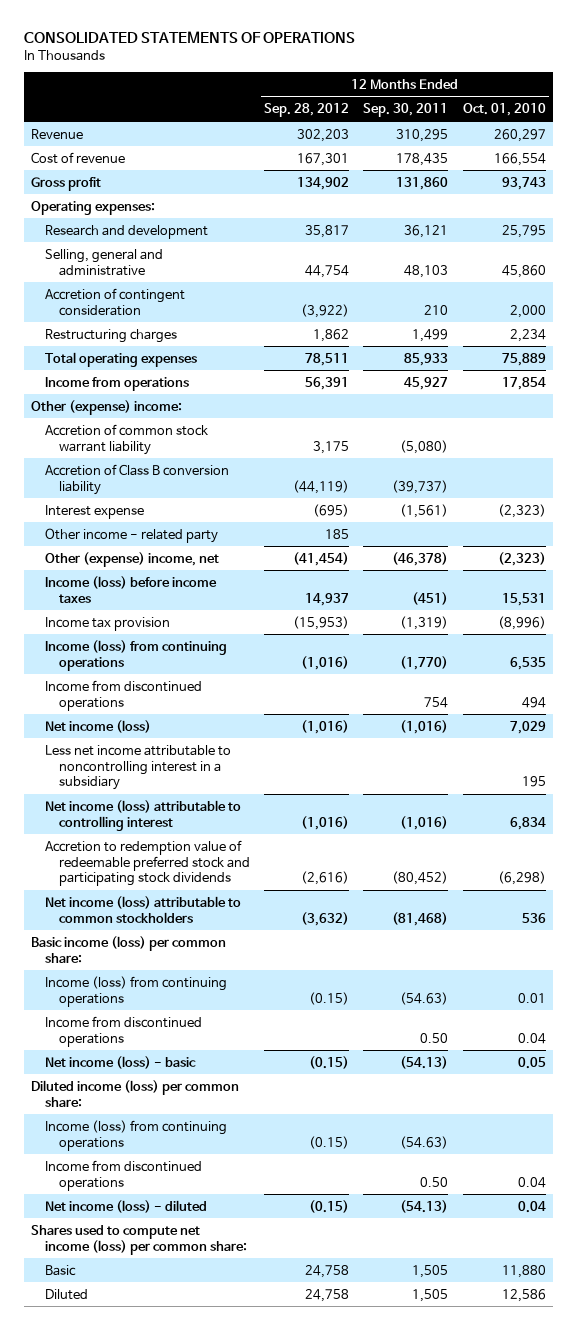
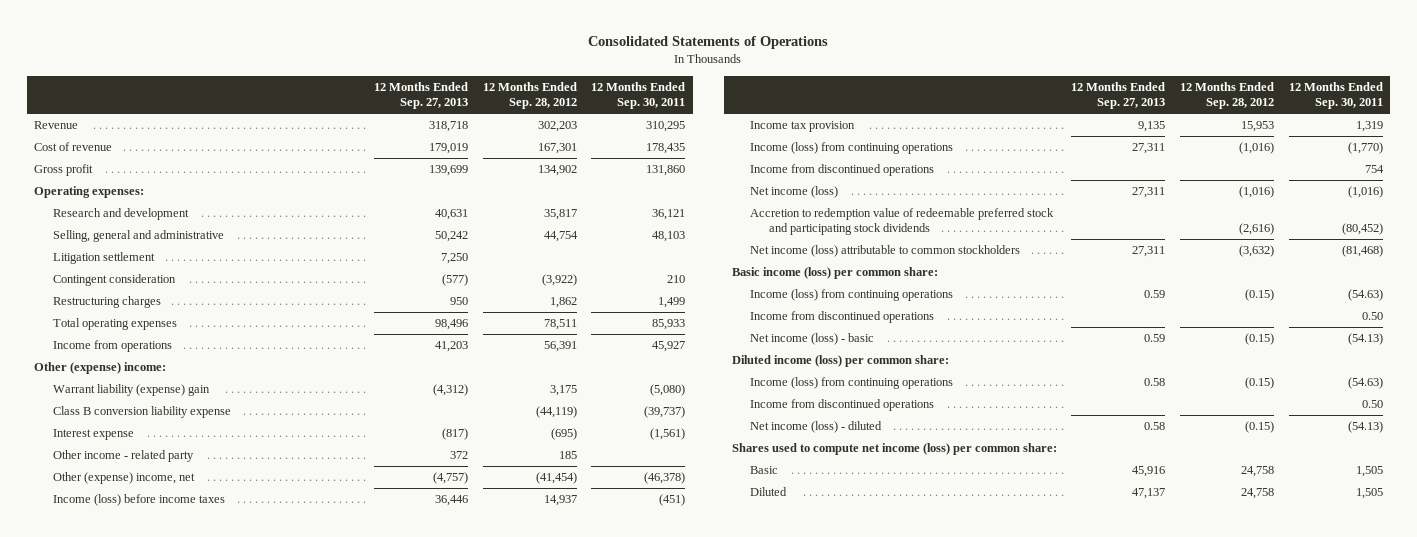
- CONSOLIDATED STATEMENTS OF OPERATIONS
+ Consolidated Statements of Operations
- | 12 Months Ended Sep. 28, 2012 | 12 Months Ended Sep. 30, 2011 | 12 Months Ended Oct. 01, 2010
+ | 12 Months Ended Sep. 27, 2013 | 12 Months Ended Sep. 28, 2012 | 12 Months Ended Sep. 30, 2011
- Accretion of contingent consideration | (3,922) | 210 | 2,000
+ Litigation settlement | 7,250 | |
+ Contingent consideration | (577) | (3,922) | 210
- Accretion of common stock warrant liability | 3,175 | (5,080) |
- Accretion of Class B conversion liability | (44,119) | (39,737) |
+ Warrant liability (expense) gain | (4,312) | 3,175 | (5,080)
+ Class B conversion liability expense | | (44,119) | (39,737)
- Income tax provision | (15,953) | (1,319) | (8,996)
+ Income tax provision | 9,135 | 15,953 | 1,319
- Less net income attributable to noncontrolling interest in a subsidiary | | | 195
- Net income (loss) attributable to controlling interest | (1,016) | (1,016) | 6,834

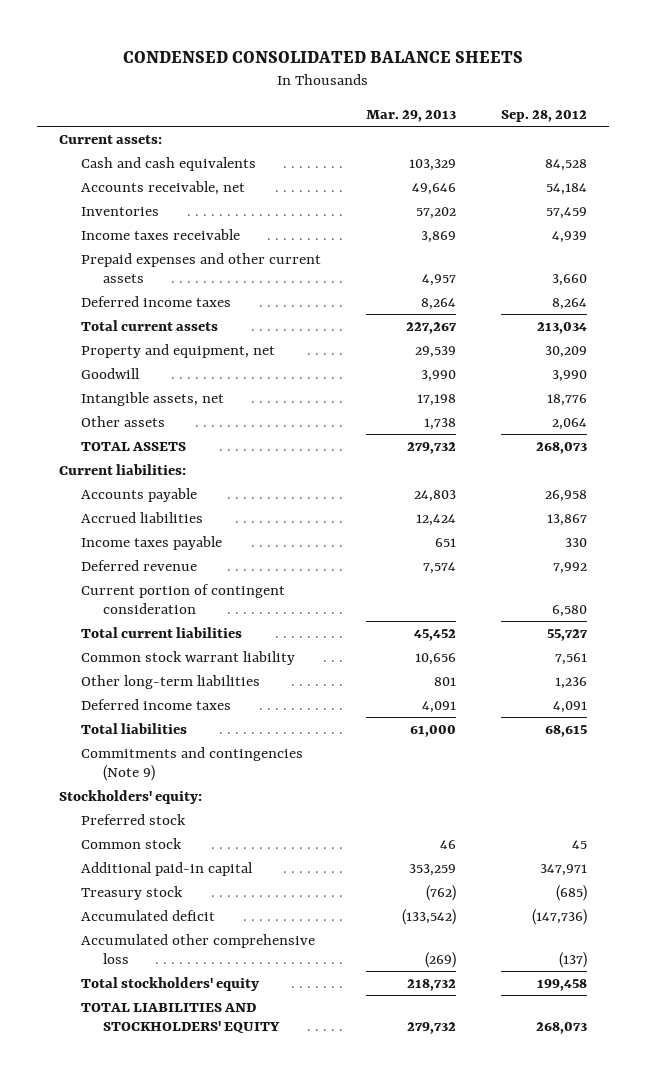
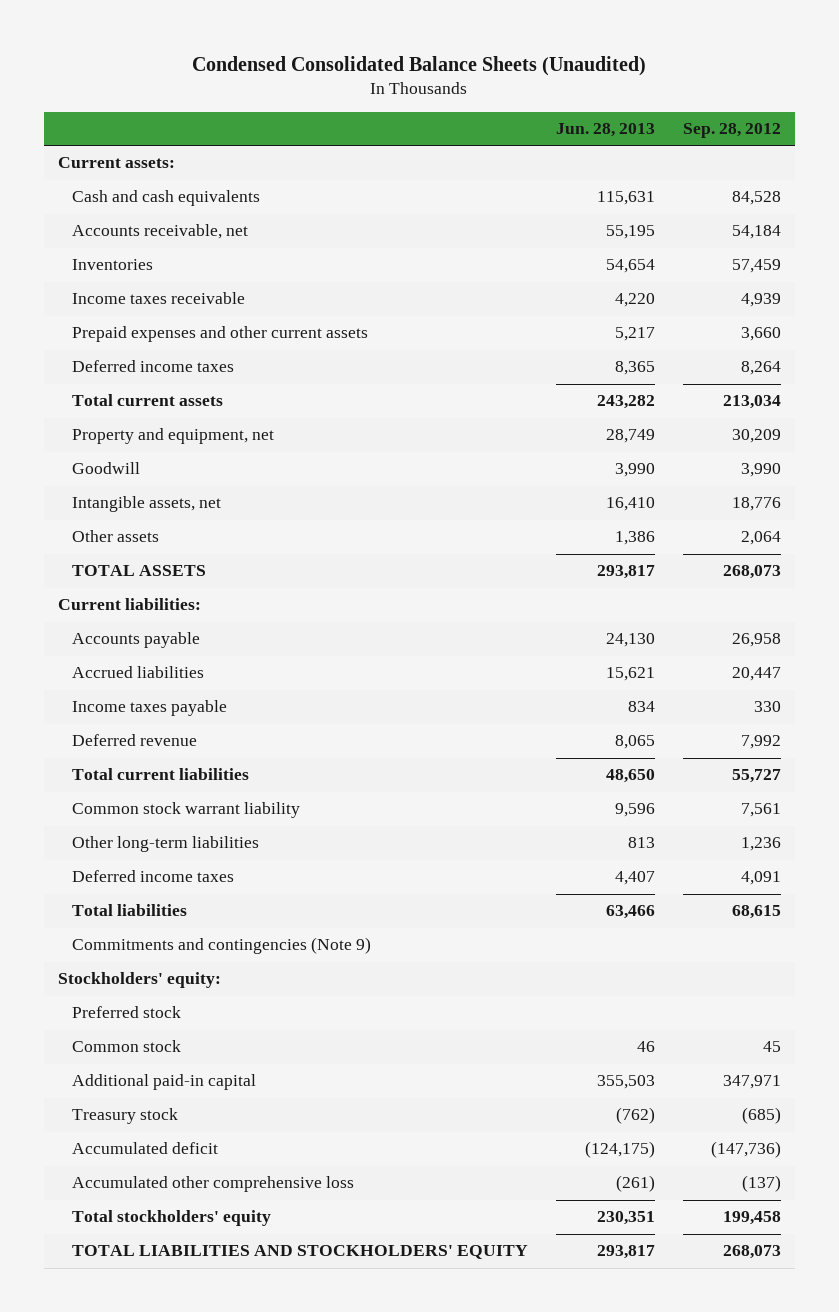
- CONDENSED CONSOLIDATED BALANCE SHEETS
+ Condensed Consolidated Balance Sheets (Unaudited)
- | Mar. 29, 2013 | Sep. 28, 2012
+ | Jun. 28, 2013 | Sep. 28, 2012
- Accrued liabilities | 12,424 | 13,867
+ Accrued liabilities | 15,621 | 20,447
- Current portion of contingent consideration | | 6,580

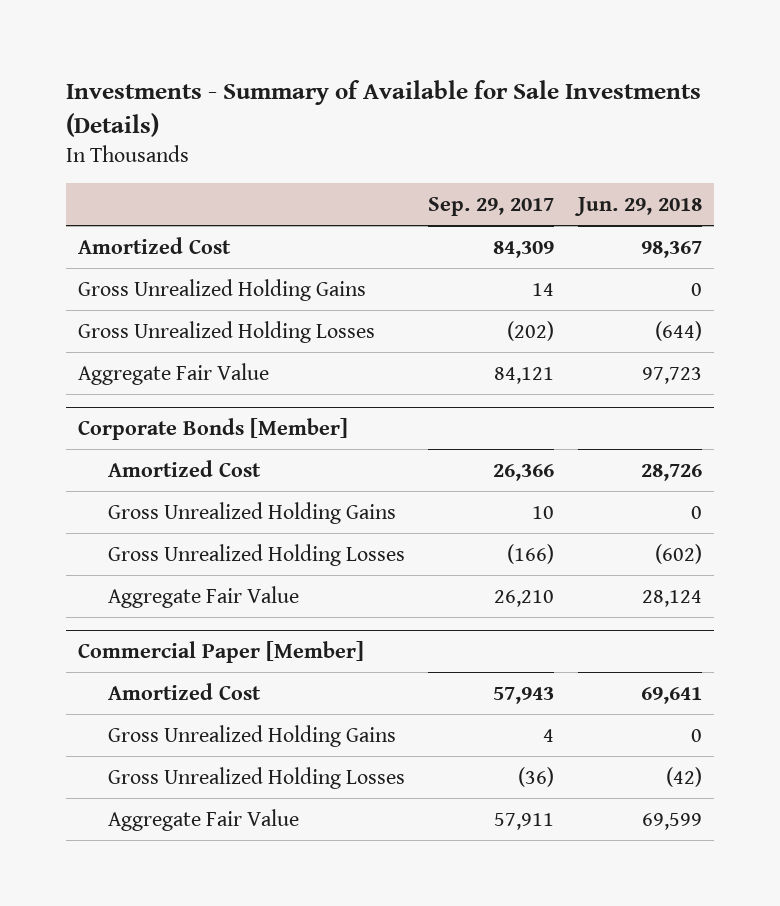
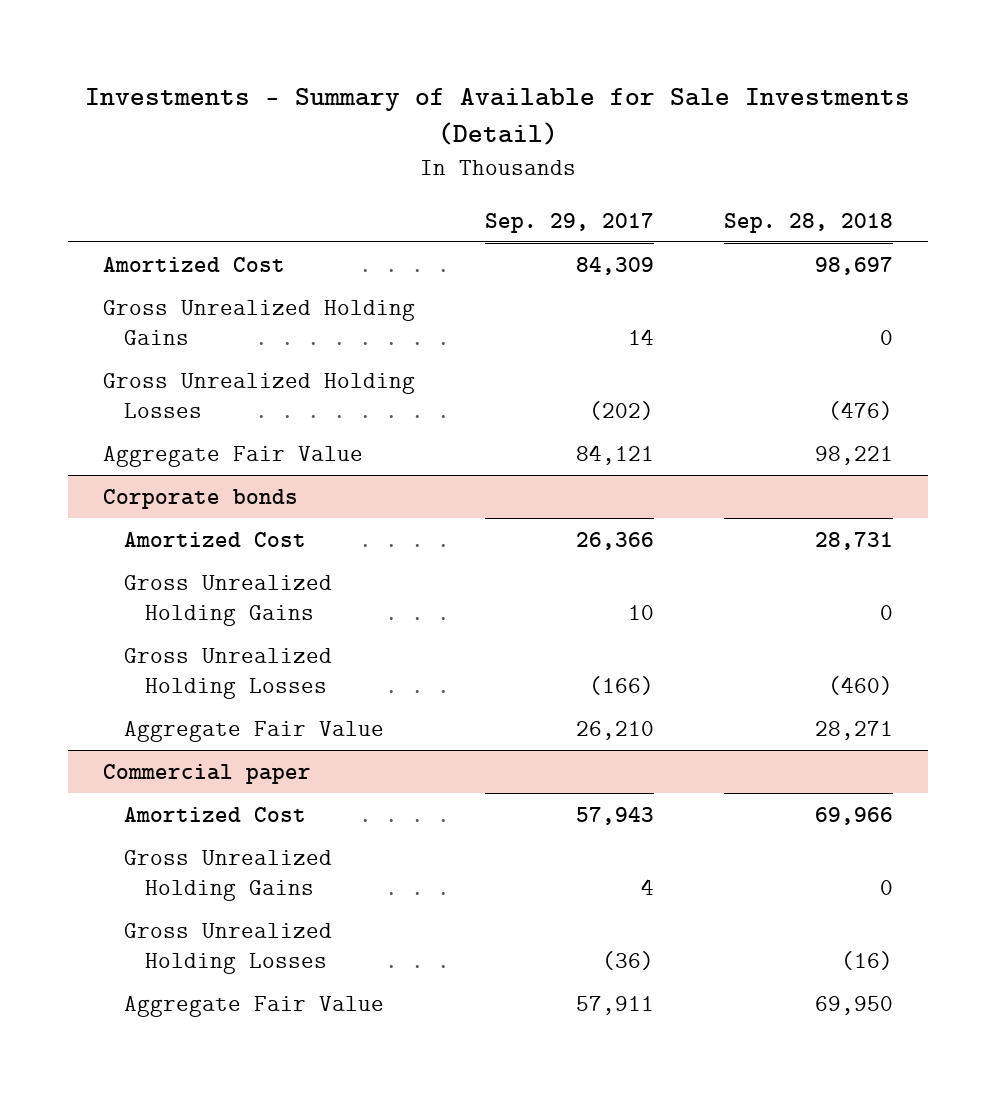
- Investments - Summary of Available for Sale Investments (Details)
+ Investments - Summary of Available for Sale Investments (Detail)
- | Sep. 29, 2017 | Jun. 29, 2018
+ | Sep. 29, 2017 | Sep. 28, 2018
- Corporate Bonds [Member]
+ Corporate bonds
- Commercial Paper [Member]
+ Commercial paper

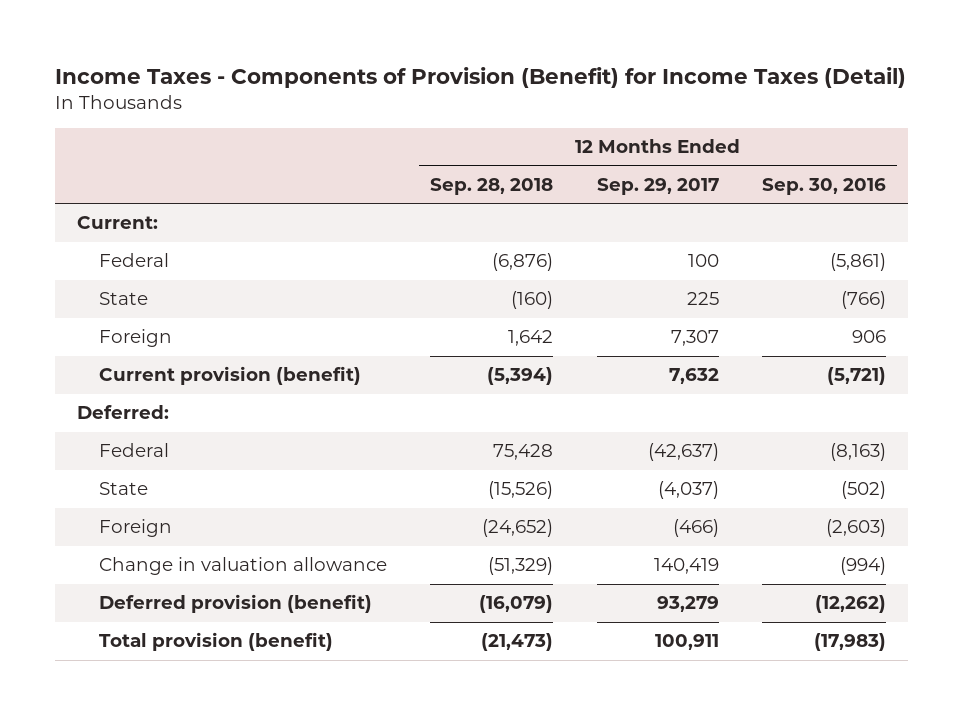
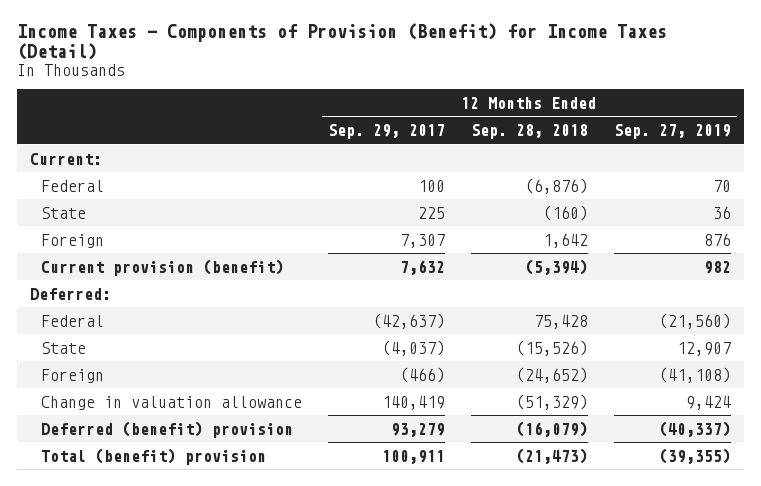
- | 12 Months Ended Sep. 28, 2018 | 12 Months Ended Sep. 29, 2017 | 12 Months Ended Sep. 30, 2016
+ | 12 Months Ended Sep. 29, 2017 | 12 Months Ended Sep. 28, 2018 | 12 Months Ended Sep. 27, 2019
- Deferred provision (benefit) | (16,079) | 93,279 | (12,262)
- Total provision (benefit) | (21,473) | 100,911 | (17,983)
+ Deferred (benefit) provision | 93,279 | (16,079) | (40,337)
+ Total (benefit) provision | 100,911 | (21,473) | (39,355)

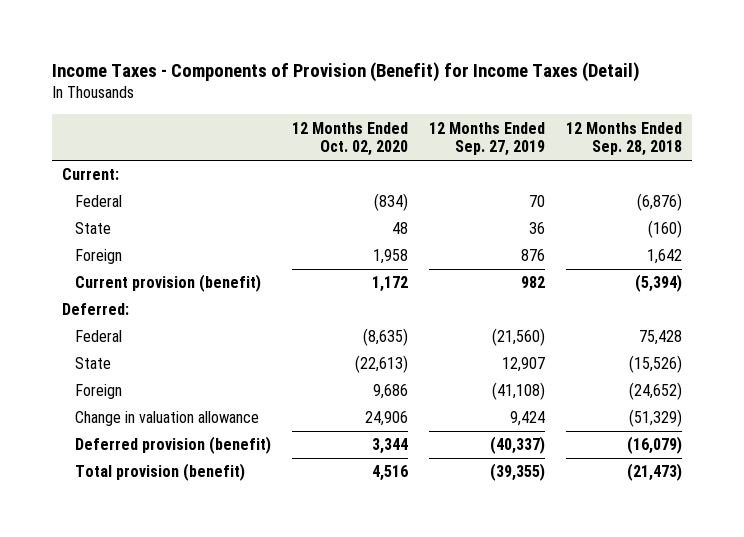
- | 12 Months Ended Sep. 29, 2017 | 12 Months Ended Sep. 28, 2018 | 12 Months Ended Sep. 27, 2019
+ | 12 Months Ended Oct. 02, 2020 | 12 Months Ended Sep. 27, 2019 | 12 Months Ended Sep. 28, 2018
- Deferred (benefit) provision | 93,279 | (16,079) | (40,337)
- Total (benefit) provision | 100,911 | (21,473) | (39,355)
+ Deferred provision (benefit) | 3,344 | (40,337) | (16,079)
+ Total provision (benefit) | 4,516 | (39,355) | (21,473)

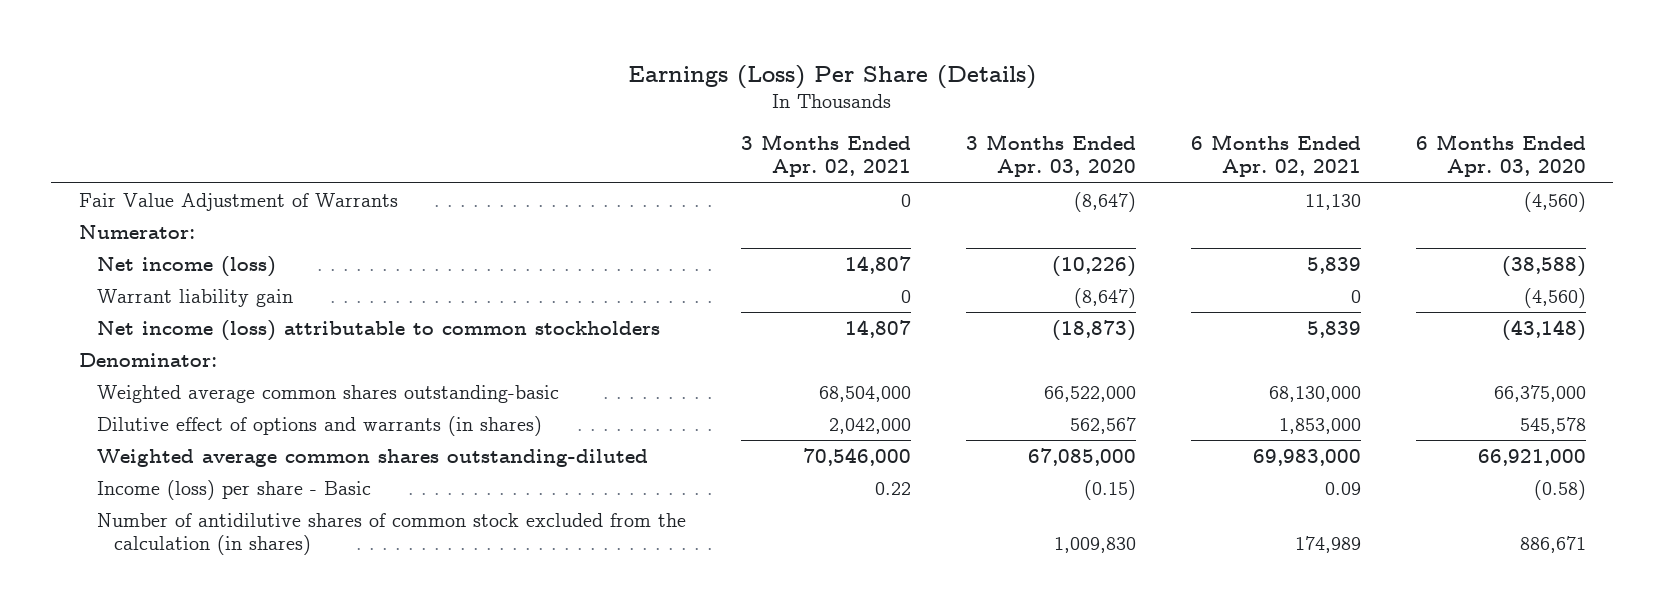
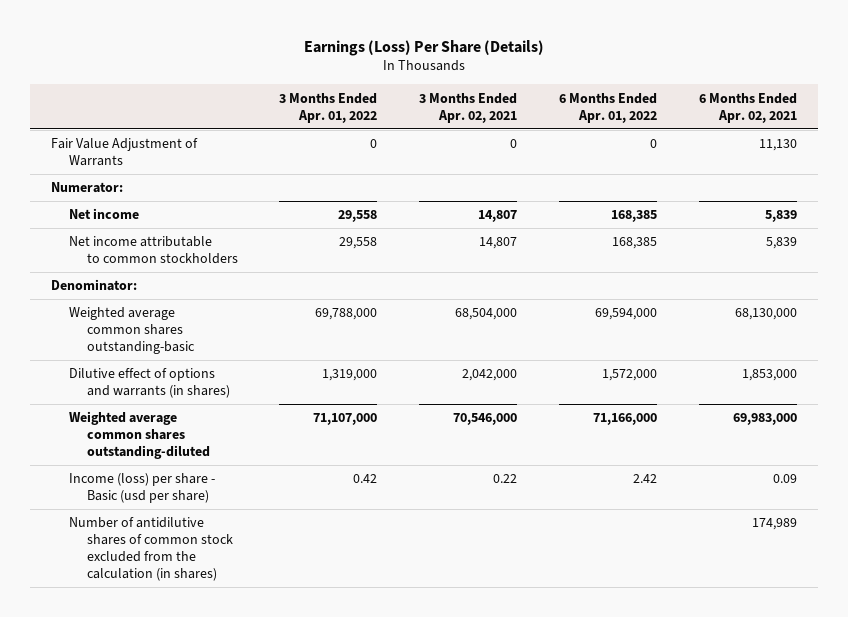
- | 3 Months Ended Apr. 02, 2021 | 3 Months Ended Apr. 03, 2020 | 6 Months Ended Apr. 02, 2021 | 6 Months Ended Apr. 03, 2020
+ | 3 Months Ended Apr. 01, 2022 | 3 Months Ended Apr. 02, 2021 | 6 Months Ended Apr. 01, 2022 | 6 Months Ended Apr. 02, 2021
- Net income (loss) | 14,807 | (10,226) | 5,839 | (38,588)
- Warrant liability gain | 0 | (8,647) | 0 | (4,560)
- Net income (loss) attributable to common stockholders | 14,807 | (18,873) | 5,839 | (43,148)
+ Net income | 29,558 | 14,807 | 168,385 | 5,839
+ Net income attributable to common stockholders | 29,558 | 14,807 | 168,385 | 5,839
- Income (loss) per share - Basic | 0.22 | (0.15) | 0.09 | (0.58)
+ Income (loss) per share - Basic (usd per share) | 0.42 | 0.22 | 2.42 | 0.09

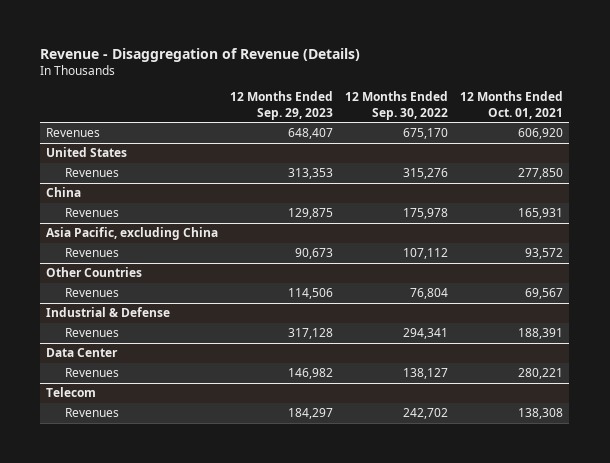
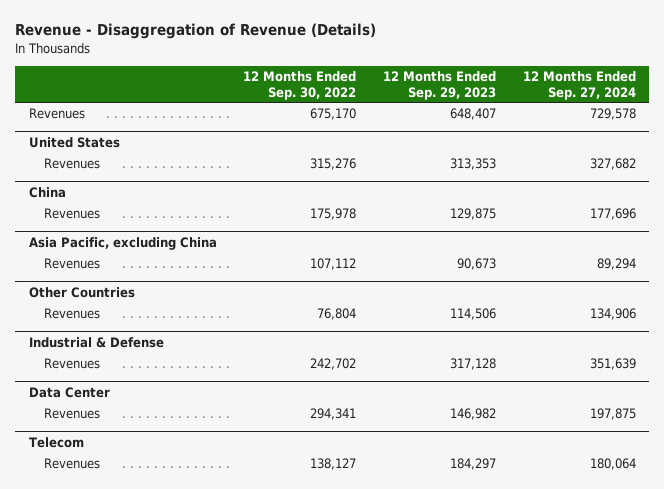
- | 12 Months Ended Sep. 29, 2023 | 12 Months Ended Sep. 30, 2022 | 12 Months Ended Oct. 01, 2021
+ | 12 Months Ended Sep. 30, 2022 | 12 Months Ended Sep. 29, 2023 | 12 Months Ended Sep. 27, 2024
@ Industrial & Defense
- Revenues | 317,128 | 294,341 | 188,391
+ Revenues | 242,702 | 317,128 | 351,639
@ Data Center
- Revenues | 146,982 | 138,127 | 280,221
+ Revenues | 294,341 | 146,982 | 197,875
@ Telecom
- Revenues | 184,297 | 242,702 | 138,308
+ Revenues | 138,127 | 184,297 | 180,064

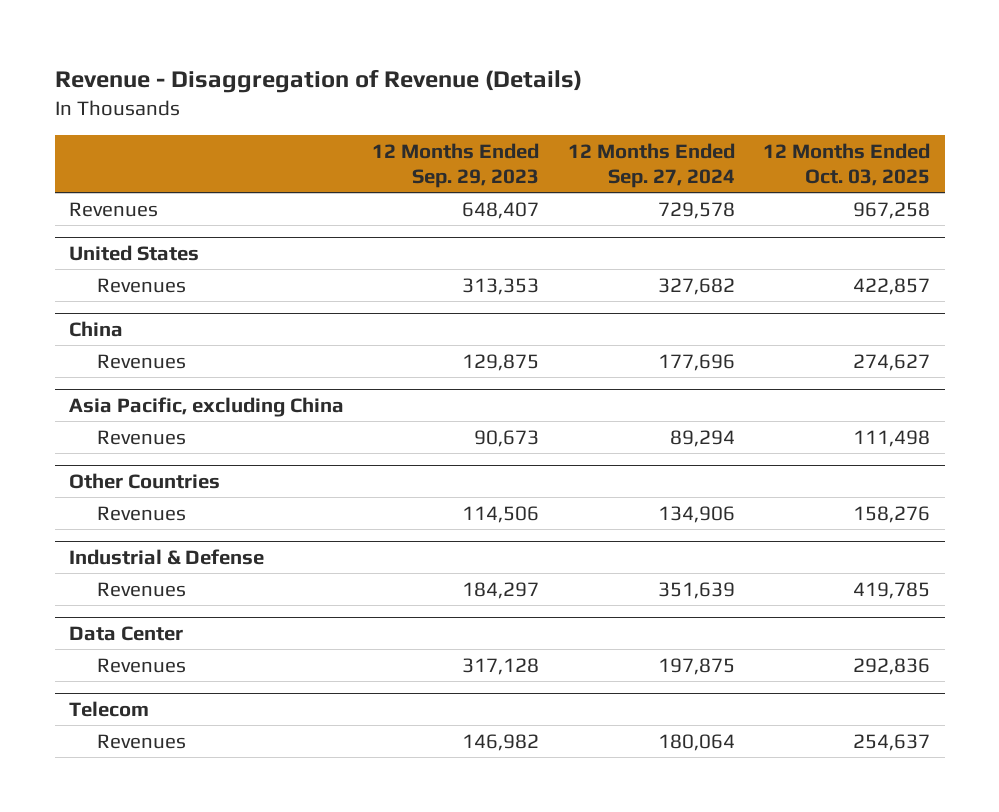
- | 12 Months Ended Sep. 30, 2022 | 12 Months Ended Sep. 29, 2023 | 12 Months Ended Sep. 27, 2024
+ | 12 Months Ended Sep. 29, 2023 | 12 Months Ended Sep. 27, 2024 | 12 Months Ended Oct. 03, 2025
@ Industrial & Defense
- Revenues | 242,702 | 317,128 | 351,639
+ Revenues | 184,297 | 351,639 | 419,785
@ Data Center
- Revenues | 294,341 | 146,982 | 197,875
+ Revenues | 317,128 | 197,875 | 292,836
@ Telecom
- Revenues | 138,127 | 184,297 | 180,064
+ Revenues | 146,982 | 180,064 | 254,637

